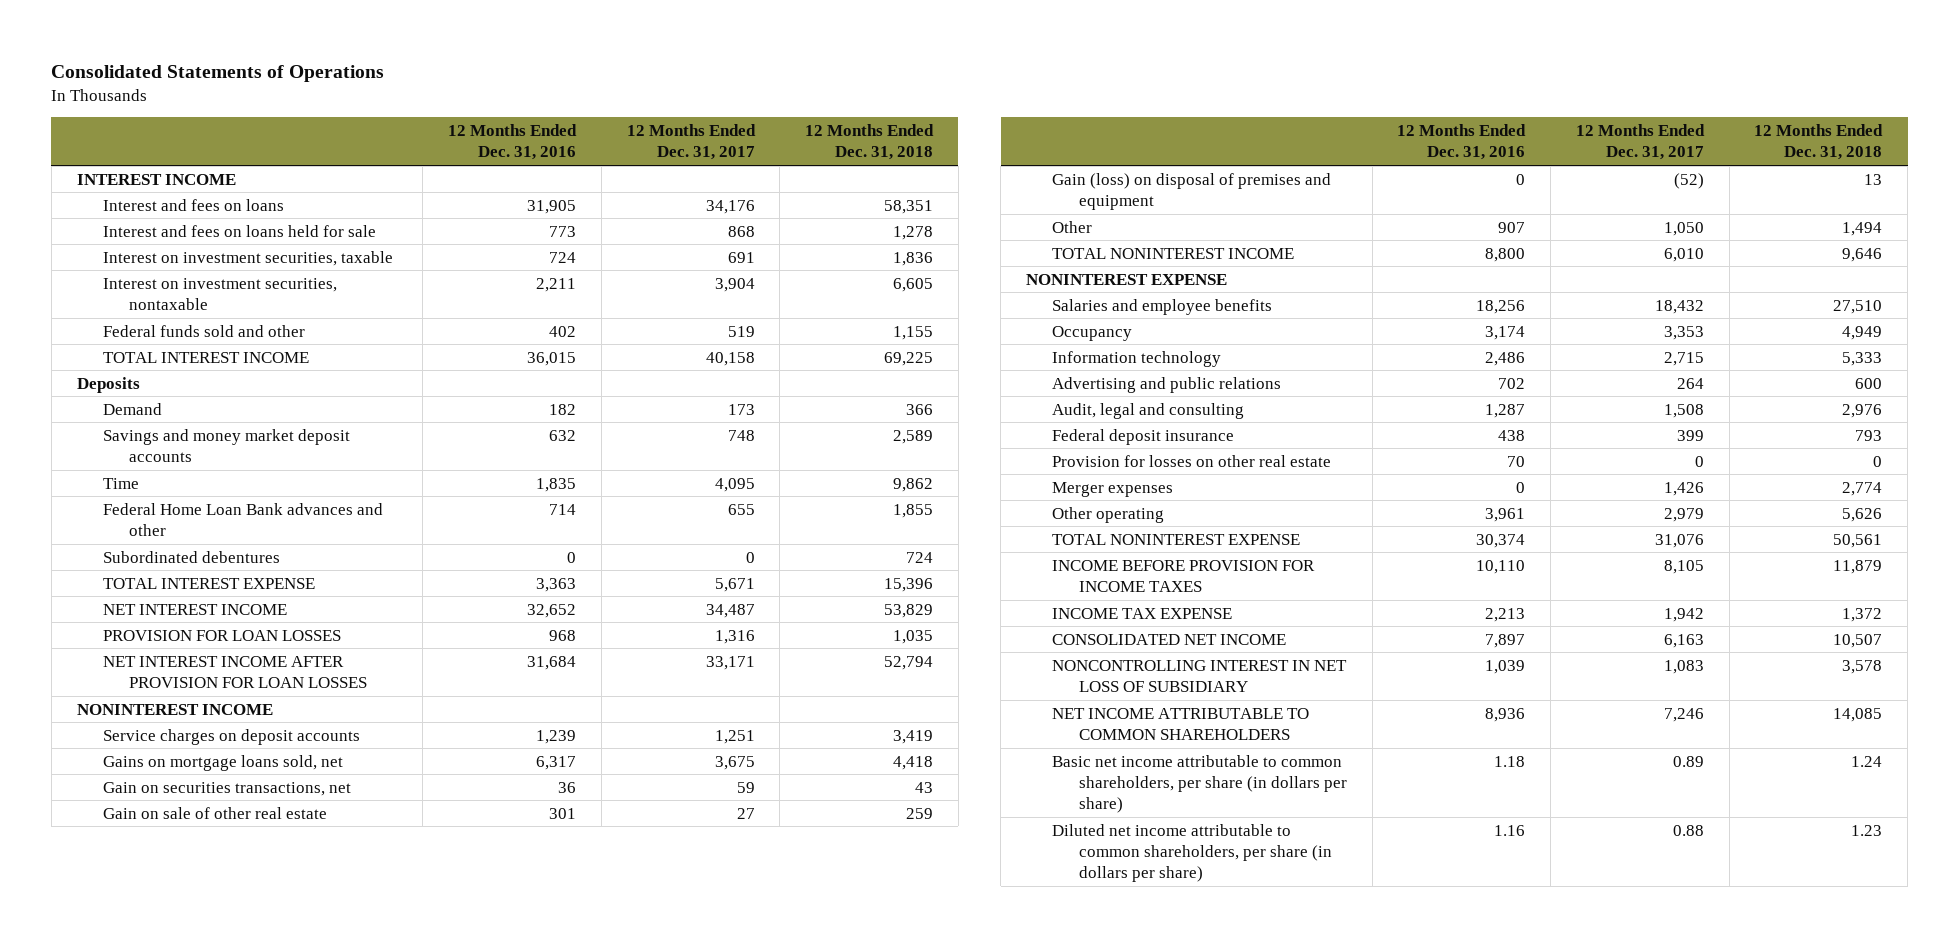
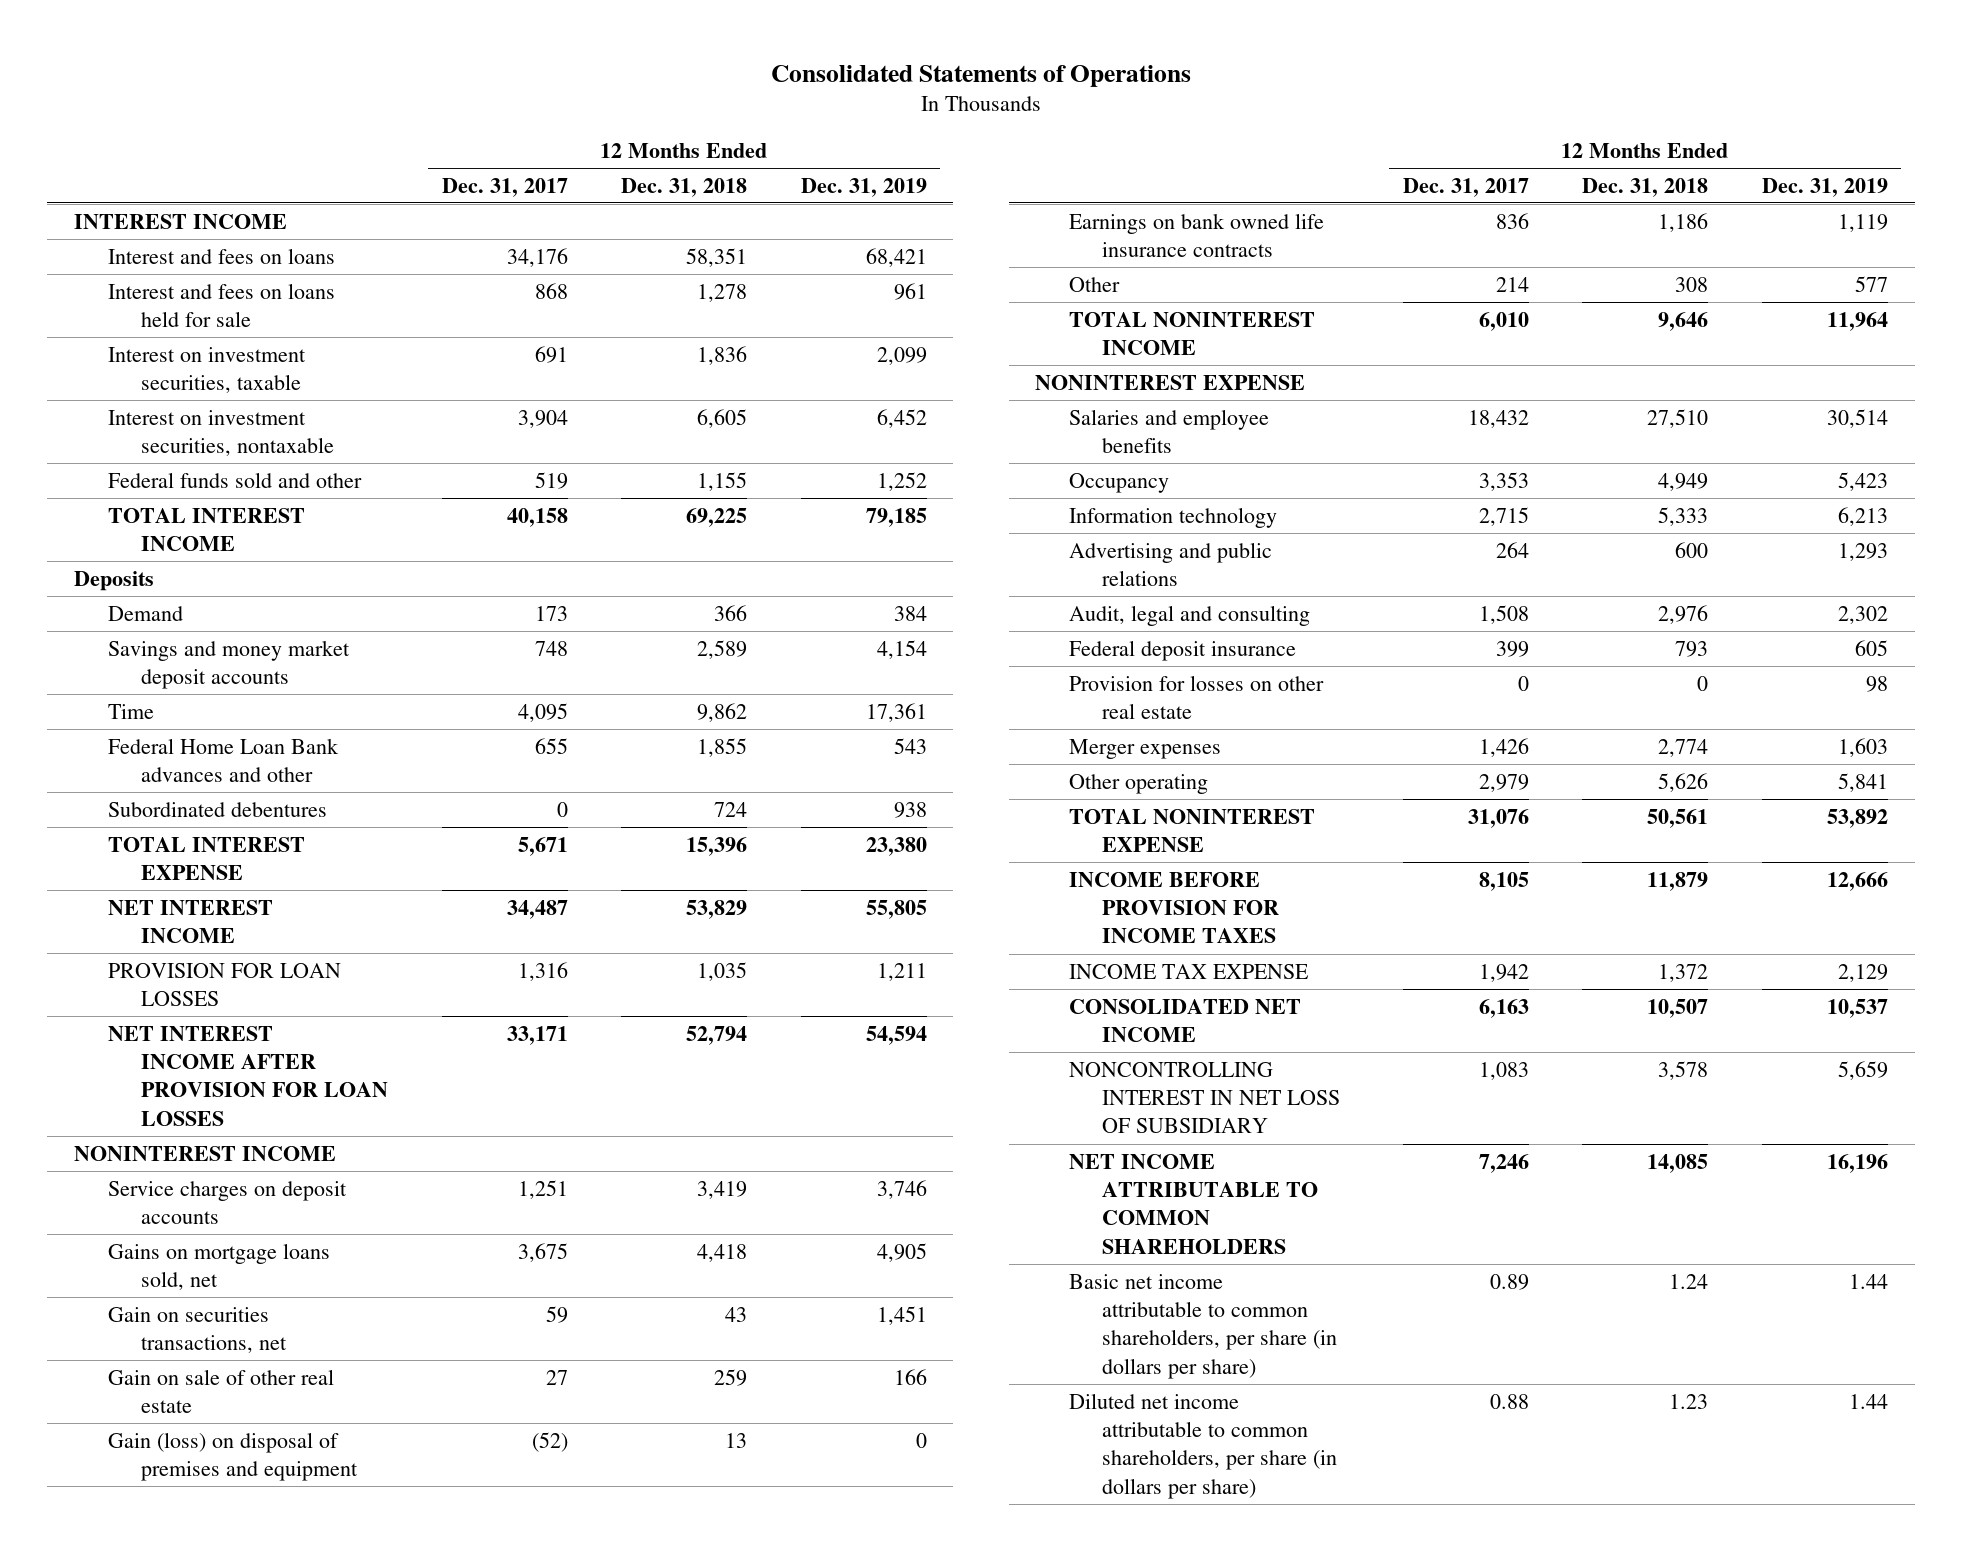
- | 12 Months Ended Dec. 31, 2016 | 12 Months Ended Dec. 31, 2017 | 12 Months Ended Dec. 31, 2018
+ | 12 Months Ended Dec. 31, 2017 | 12 Months Ended Dec. 31, 2018 | 12 Months Ended Dec. 31, 2019
- Other | 907 | 1,050 | 1,494
+ Earnings on bank owned life insurance contracts | 836 | 1,186 | 1,119
+ Other | 214 | 308 | 577

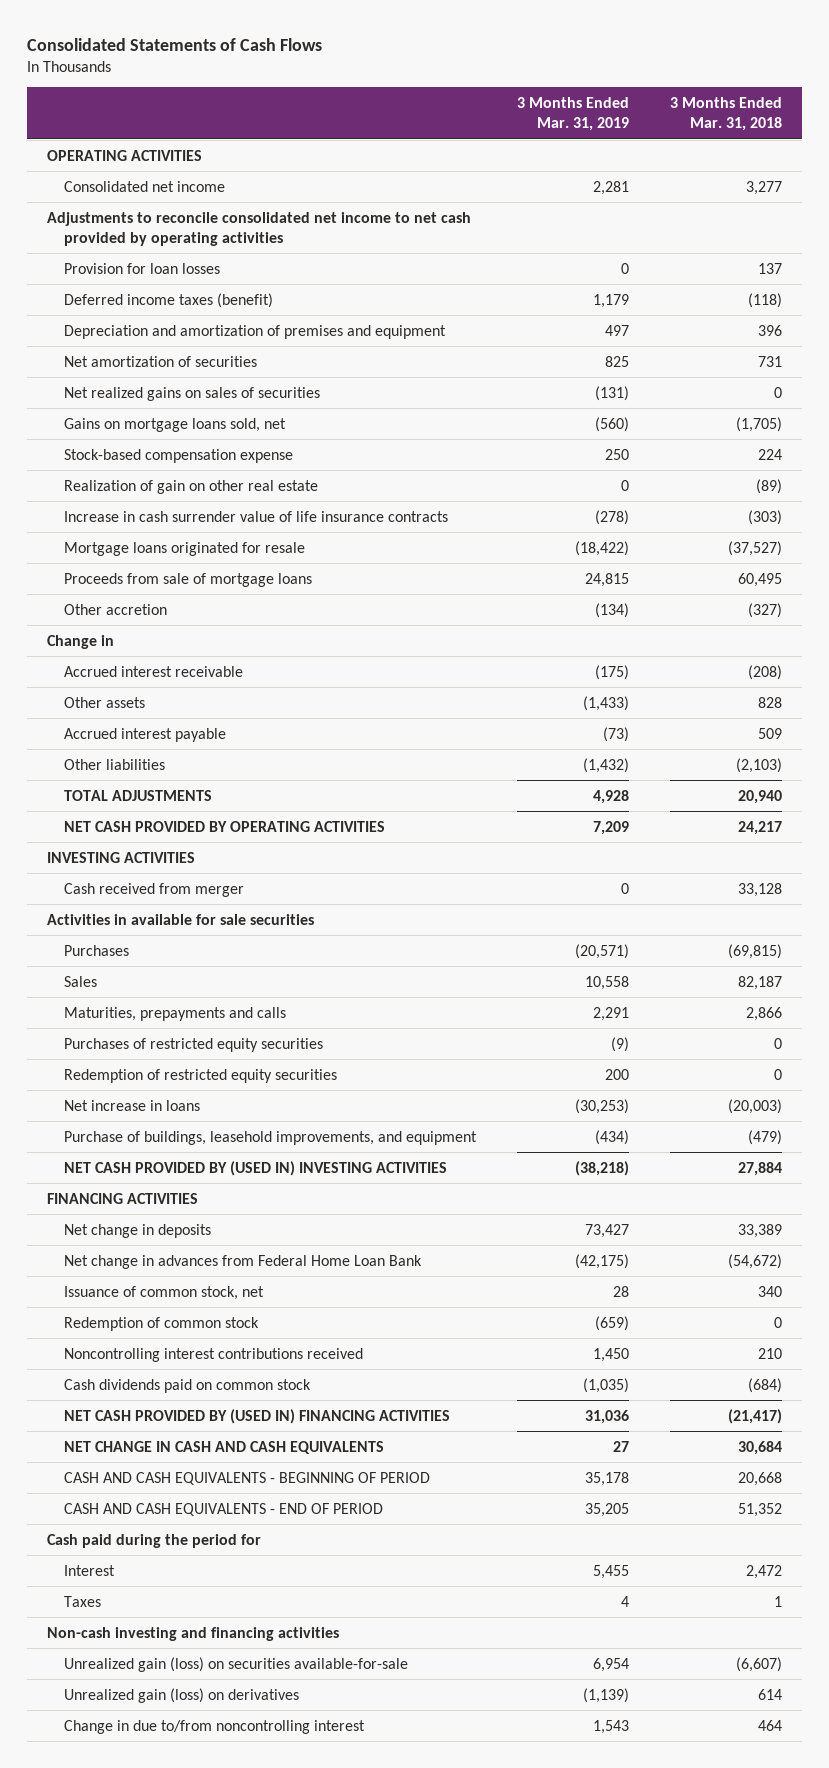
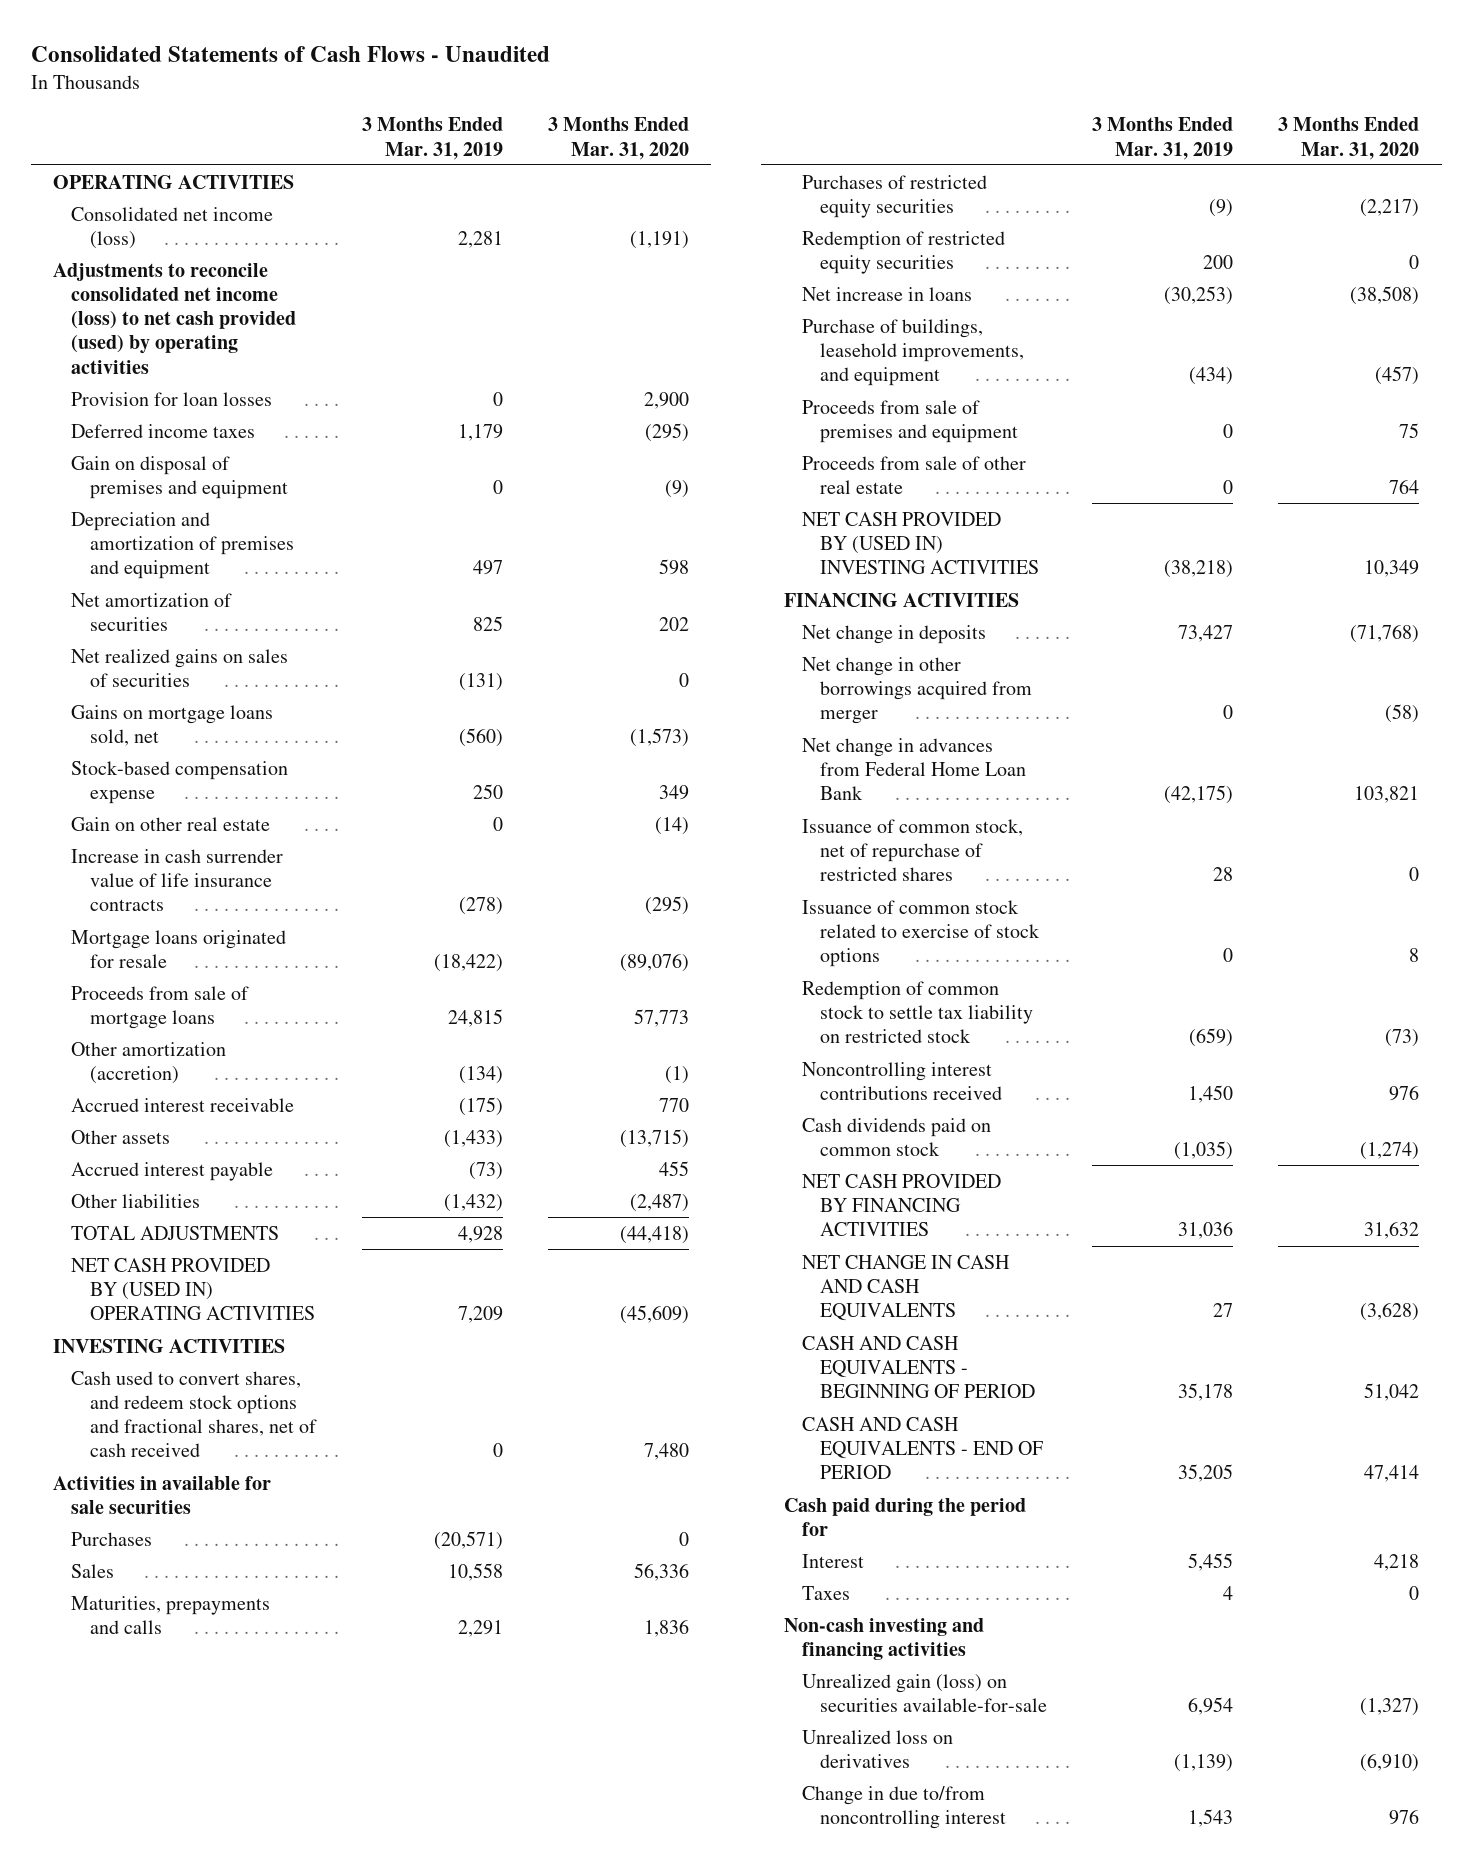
- Consolidated Statements of Cash Flows
+ Consolidated Statements of Cash Flows - Unaudited
- | 3 Months Ended Mar. 31, 2019 | 3 Months Ended Mar. 31, 2018
+ | 3 Months Ended Mar. 31, 2019 | 3 Months Ended Mar. 31, 2020
- Consolidated net income | 2,281 | 3,277
- Adjustments to reconcile consolidated net income to net cash provided by operating activities
+ Consolidated net income (loss) | 2,281 | (1,191)
+ Adjustments to reconcile consolidated net income (loss) to net cash provided (used) by operating activities
- Deferred income taxes (benefit) | 1,179 | (118)
+ Deferred income taxes | 1,179 | (295)
+ Gain on disposal of premises and equipment | 0 | (9)
- Realization of gain on other real estate | 0 | (89)
+ Gain on other real estate | 0 | (14)
- Other accretion | (134) | (327)
- Change in
+ Other amortization (accretion) | (134) | (1)
- NET CASH PROVIDED BY OPERATING ACTIVITIES | 7,209 | 24,217
+ NET CASH PROVIDED BY (USED IN) OPERATING ACTIVITIES | 7,209 | (45,609)
- Cash received from merger | 0 | 33,128
+ Cash used to convert shares, and redeem stock options and fractional shares, net of cash received | 0 | 7,480
+ Proceeds from sale of premises and equipment | 0 | 75
+ Proceeds from sale of other real estate | 0 | 764
+ Net change in other borrowings acquired from merger | 0 | (58)
- Issuance of common stock, net | 28 | 340
- Redemption of common stock | (659) | 0
+ Issuance of common stock, net of repurchase of restricted shares | 28 | 0
+ Issuance of common stock related to exercise of stock options | 0 | 8
+ Redemption of common stock to settle tax liability on restricted stock | (659) | (73)
- NET CASH PROVIDED BY (USED IN) FINANCING ACTIVITIES | 31,036 | (21,417)
+ NET CASH PROVIDED BY FINANCING ACTIVITIES | 31,036 | 31,632
- Unrealized gain (loss) on derivatives | (1,139) | 614
+ Unrealized loss on derivatives | (1,139) | (6,910)

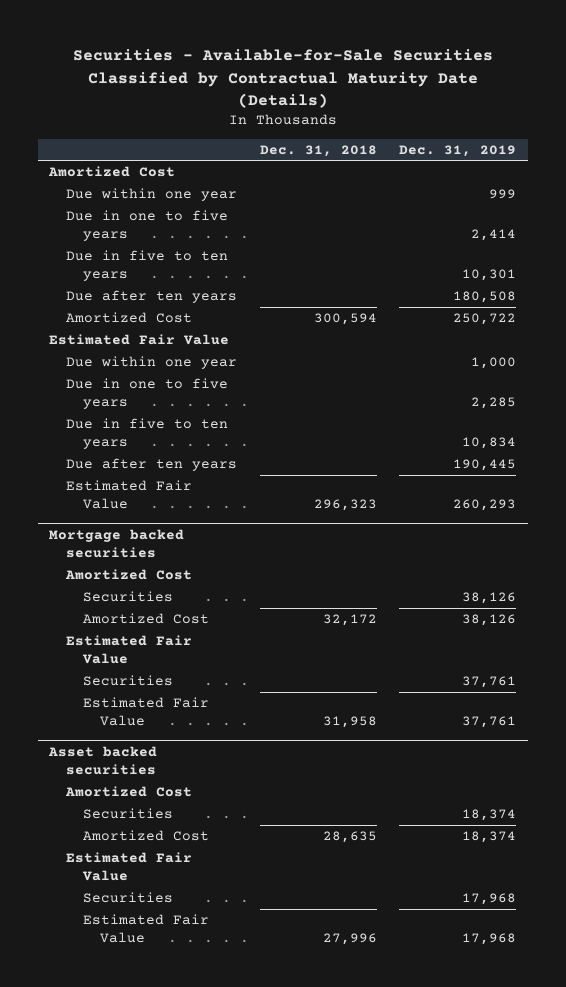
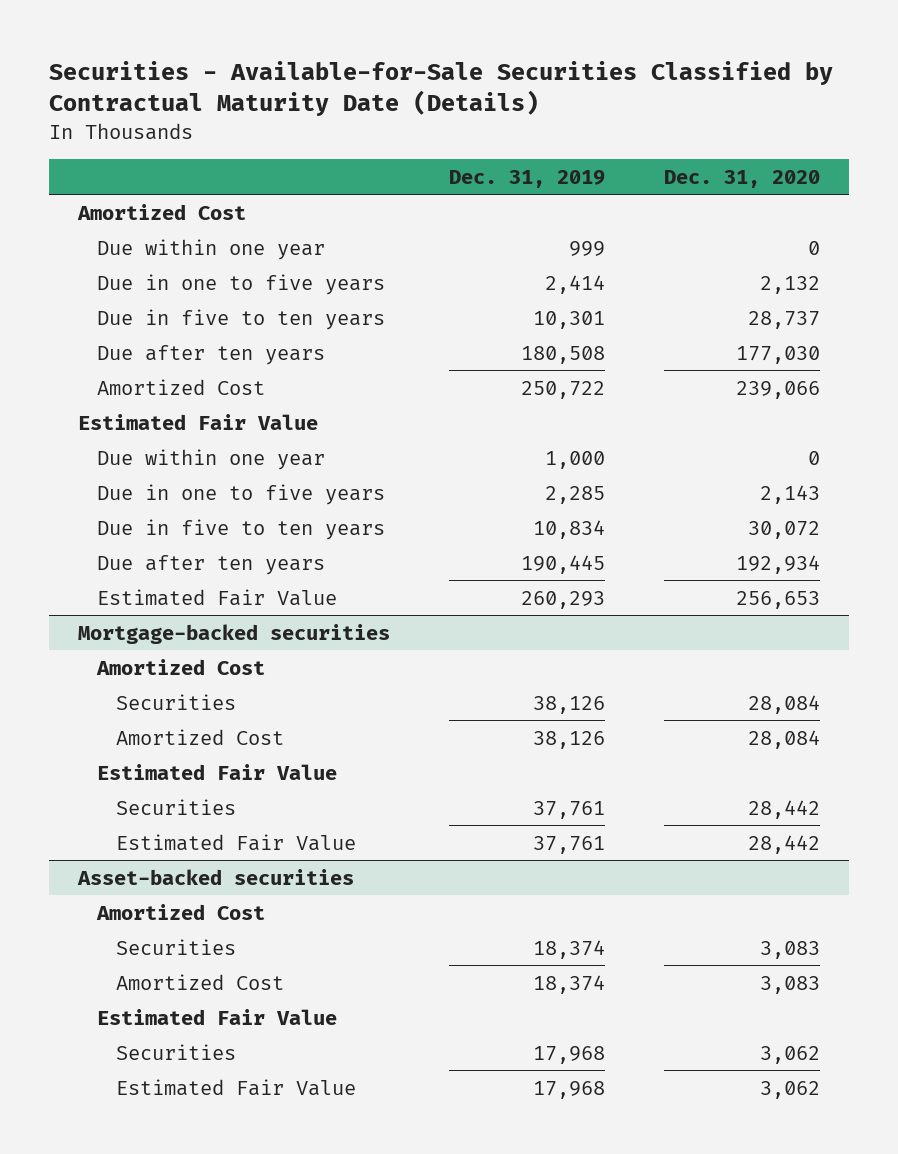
- | Dec. 31, 2018 | Dec. 31, 2019
+ | Dec. 31, 2019 | Dec. 31, 2020
- Mortgage backed securities
+ Mortgage-backed securities
- Asset backed securities
+ Asset-backed securities

